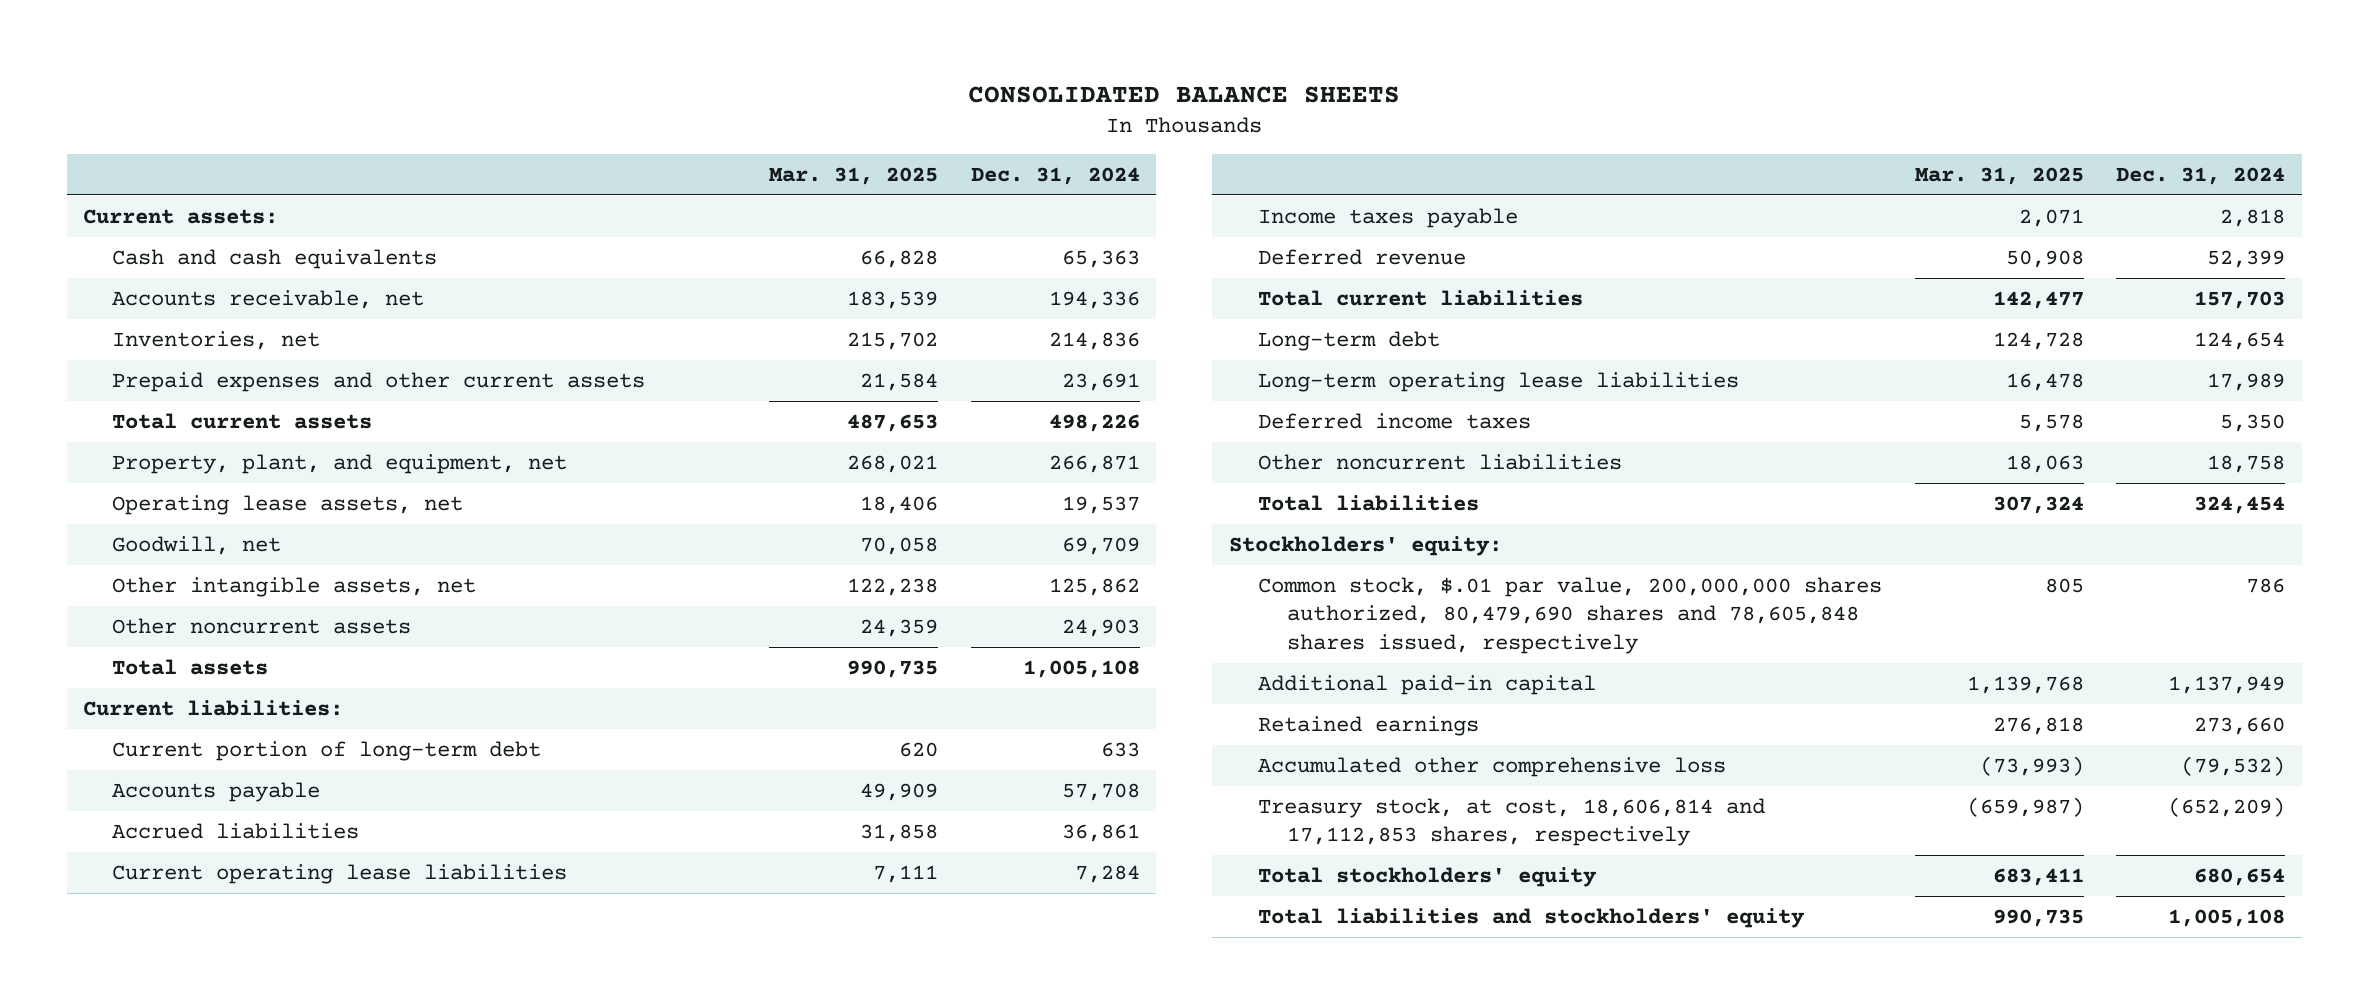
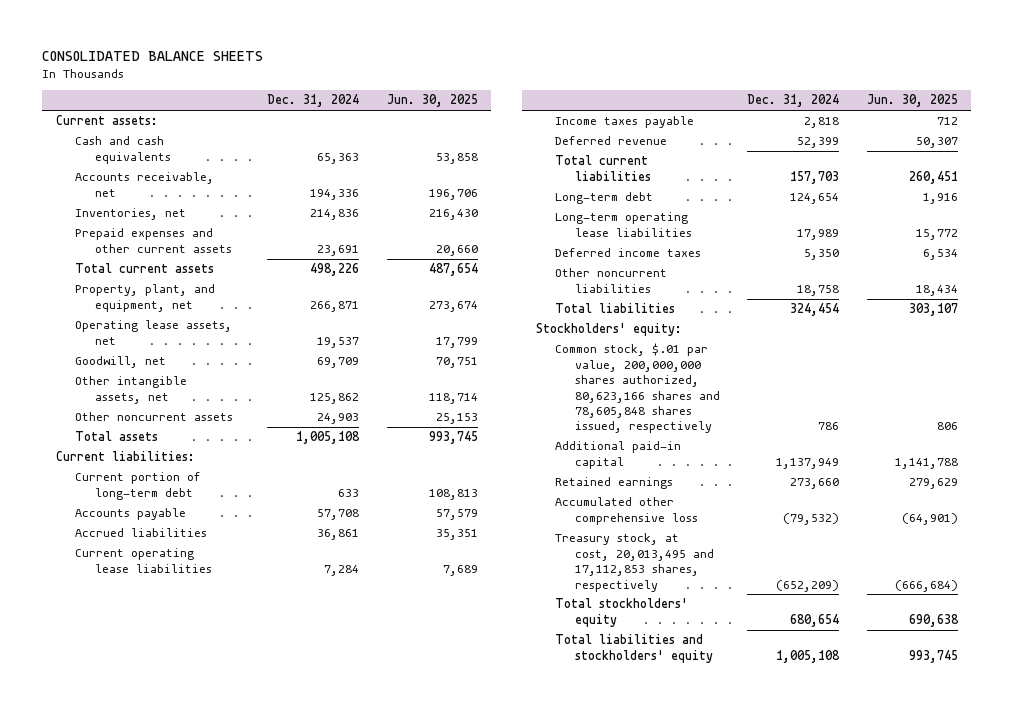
- | Mar. 31, 2025 | Dec. 31, 2024
+ | Dec. 31, 2024 | Jun. 30, 2025
- Common stock, $.01 par value, 200,000,000 shares authorized, 80,479,690 shares and 78,605,848 shares issued, respectively | 805 | 786
+ Common stock, $.01 par value, 200,000,000 shares authorized, 80,623,166 shares and 78,605,848 shares issued, respectively | 786 | 806
- Treasury stock, at cost, 18,606,814 and 17,112,853 shares, respectively | (659,987) | (652,209)
+ Treasury stock, at cost, 20,013,495 and 17,112,853 shares, respectively | (652,209) | (666,684)

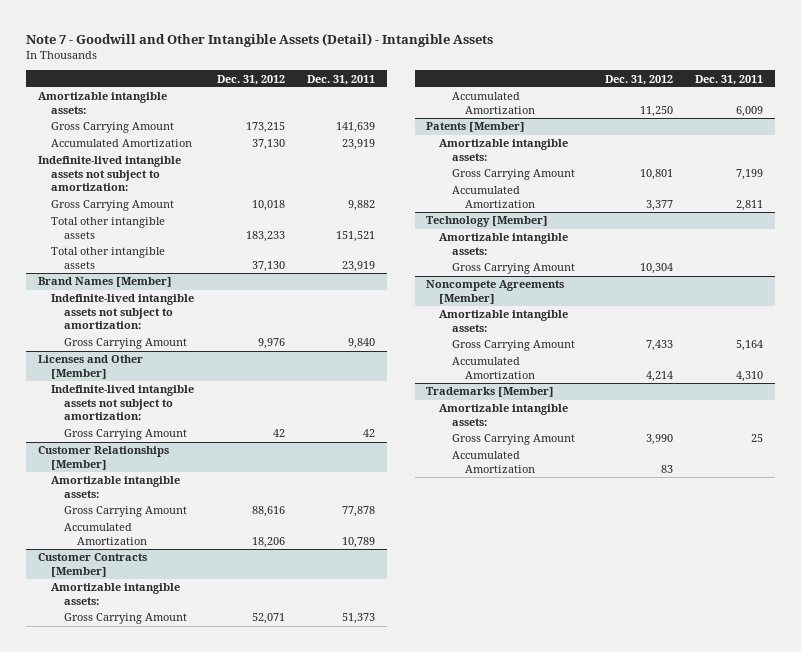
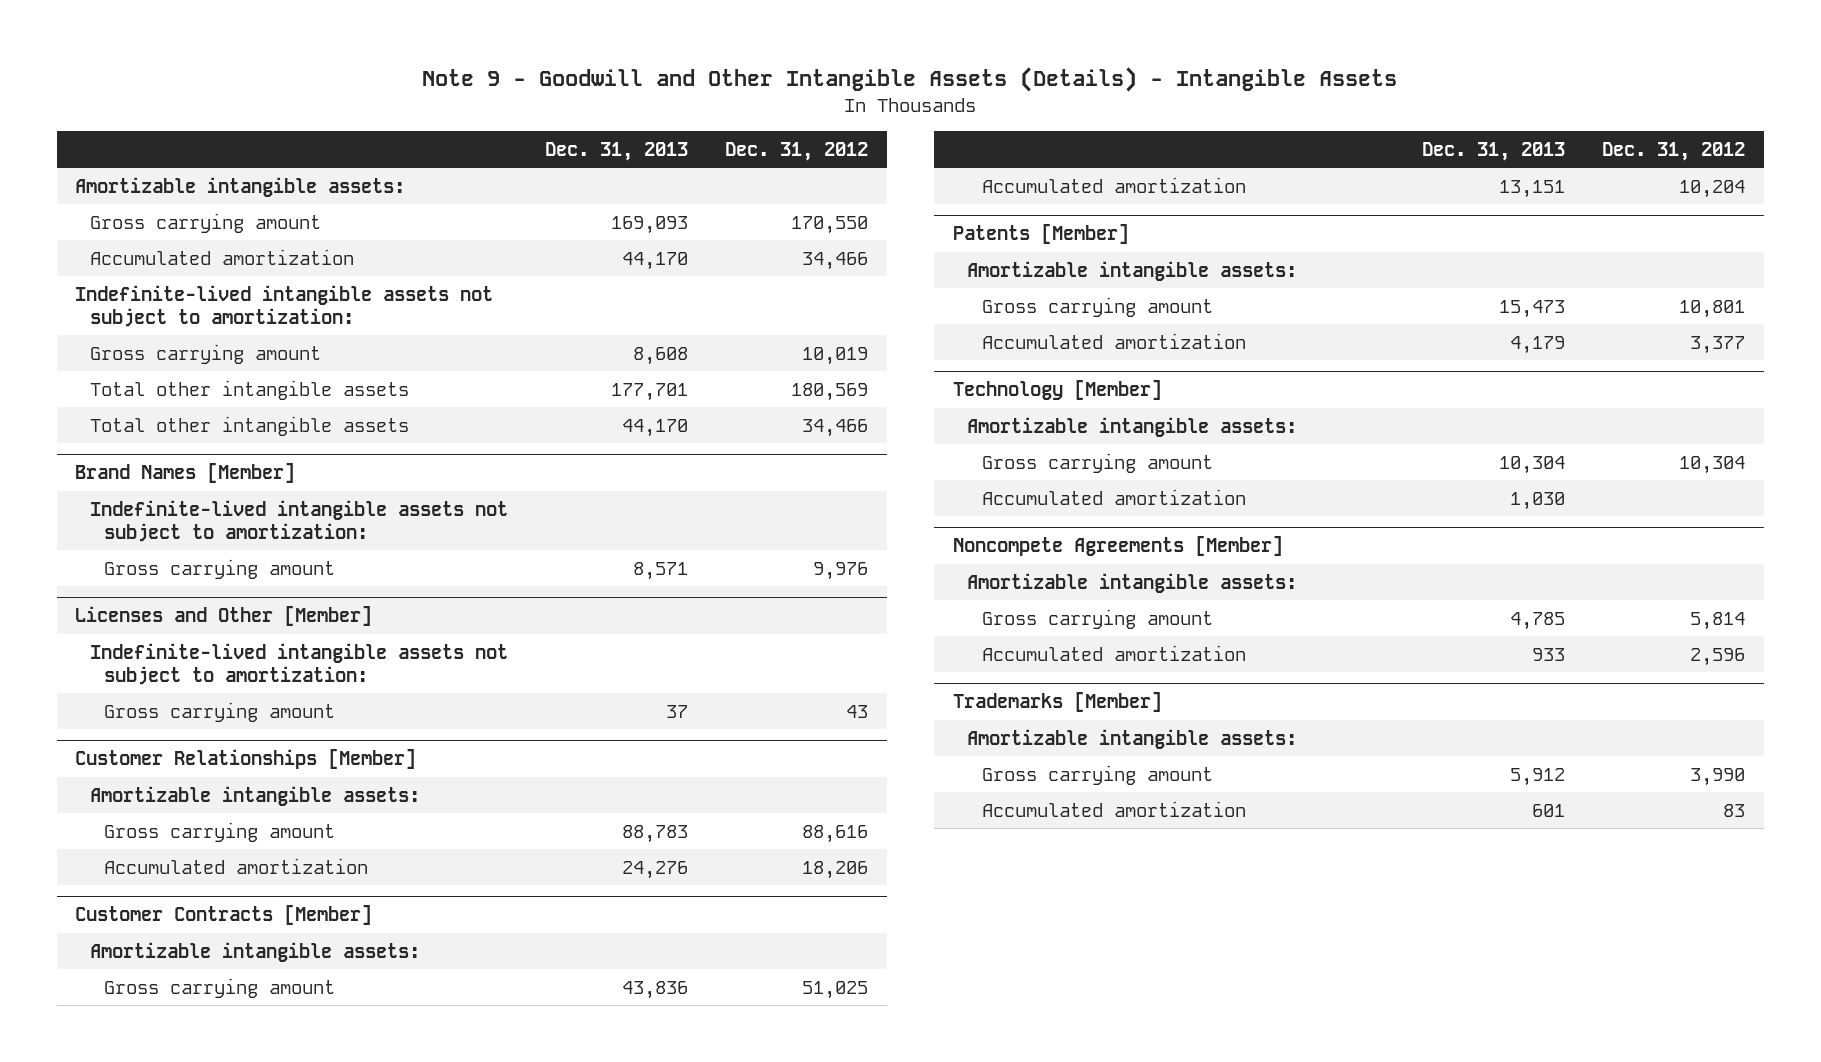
- Note 7 - Goodwill and Other Intangible Assets (Detail) - Intangible Assets
+ Note 9 - Goodwill and Other Intangible Assets (Details) - Intangible Assets
- | Dec. 31, 2012 | Dec. 31, 2011
+ | Dec. 31, 2013 | Dec. 31, 2012
- Gross Carrying Amount | 173,215 | 141,639
- Accumulated Amortization | 37,130 | 23,919
+ Gross carrying amount | 169,093 | 170,550
+ Accumulated amortization | 44,170 | 34,466
- Gross Carrying Amount | 10,018 | 9,882
- Total other intangible assets | 183,233 | 151,521
- Total other intangible assets | 37,130 | 23,919
+ Gross carrying amount | 8,608 | 10,019
+ Total other intangible assets | 177,701 | 180,569
+ Total other intangible assets | 44,170 | 34,466
@ Brand Names [Member]
- Gross Carrying Amount | 9,976 | 9,840
+ Gross carrying amount | 8,571 | 9,976
@ Licenses and Other [Member]
- Gross Carrying Amount | 42 | 42
+ Gross carrying amount | 37 | 43
@ Customer Relationships [Member]
- Gross Carrying Amount | 88,616 | 77,878
- Accumulated Amortization | 18,206 | 10,789
+ Gross carrying amount | 88,783 | 88,616
+ Accumulated amortization | 24,276 | 18,206
@ Customer Contracts [Member]
- Gross Carrying Amount | 52,071 | 51,373
- Accumulated Amortization | 11,250 | 6,009
+ Gross carrying amount | 43,836 | 51,025
+ Accumulated amortization | 13,151 | 10,204
@ Patents [Member]
- Gross Carrying Amount | 10,801 | 7,199
- Accumulated Amortization | 3,377 | 2,811
+ Gross carrying amount | 15,473 | 10,801
+ Accumulated amortization | 4,179 | 3,377
@ Technology [Member]
- Gross Carrying Amount | 10,304 |
+ Gross carrying amount | 10,304 | 10,304
+ Accumulated amortization | 1,030 |
@ Noncompete Agreements [Member]
- Gross Carrying Amount | 7,433 | 5,164
- Accumulated Amortization | 4,214 | 4,310
+ Gross carrying amount | 4,785 | 5,814
+ Accumulated amortization | 933 | 2,596
@ Trademarks [Member]
- Gross Carrying Amount | 3,990 | 25
- Accumulated Amortization | 83 |
+ Gross carrying amount | 5,912 | 3,990
+ Accumulated amortization | 601 | 83

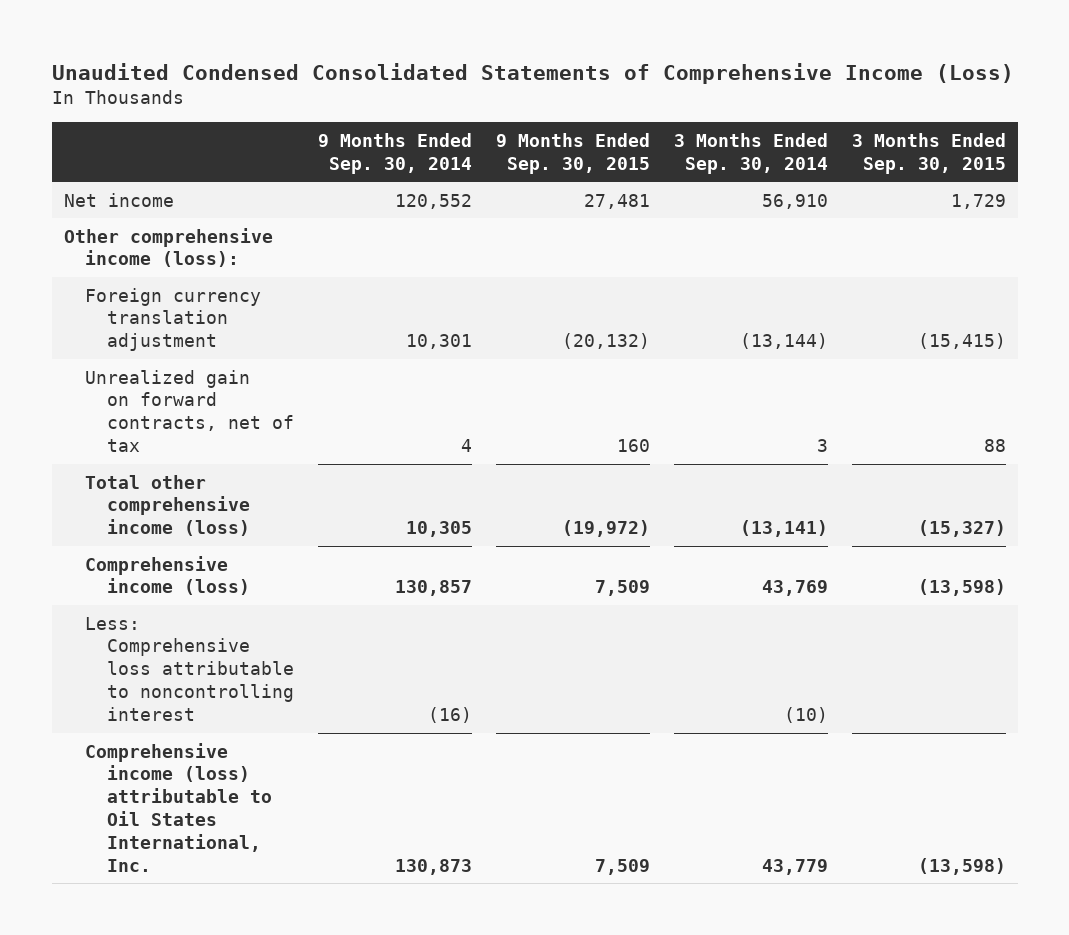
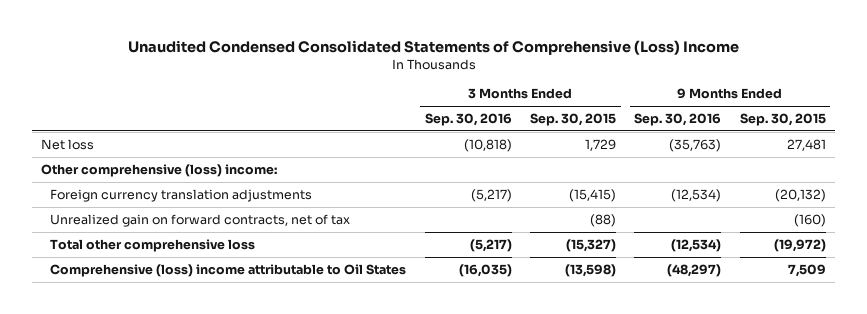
- Unaudited Condensed Consolidated Statements of Comprehensive Income (Loss)
+ Unaudited Condensed Consolidated Statements of Comprehensive (Loss) Income
- | 9 Months Ended Sep. 30, 2014 | 9 Months Ended Sep. 30, 2015 | 3 Months Ended Sep. 30, 2014 | 3 Months Ended Sep. 30, 2015
+ | 3 Months Ended Sep. 30, 2016 | 3 Months Ended Sep. 30, 2015 | 9 Months Ended Sep. 30, 2016 | 9 Months Ended Sep. 30, 2015
- Net income | 120,552 | 27,481 | 56,910 | 1,729
- Other comprehensive income (loss):
- Foreign currency translation adjustment | 10,301 | (20,132) | (13,144) | (15,415)
- Unrealized gain on forward contracts, net of tax | 4 | 160 | 3 | 88
- Total other comprehensive income (loss) | 10,305 | (19,972) | (13,141) | (15,327)
- Comprehensive income (loss) | 130,857 | 7,509 | 43,769 | (13,598)
- Less: Comprehensive loss attributable to noncontrolling interest | (16) | | (10) |
- Comprehensive income (loss) attributable to Oil States International, Inc. | 130,873 | 7,509 | 43,779 | (13,598)
+ Net loss | (10,818) | 1,729 | (35,763) | 27,481
+ Other comprehensive (loss) income:
+ Foreign currency translation adjustments | (5,217) | (15,415) | (12,534) | (20,132)
+ Unrealized gain on forward contracts, net of tax | | (88) | | (160)
+ Total other comprehensive loss | (5,217) | (15,327) | (12,534) | (19,972)
+ Comprehensive (loss) income attributable to Oil States | (16,035) | (13,598) | (48,297) | 7,509

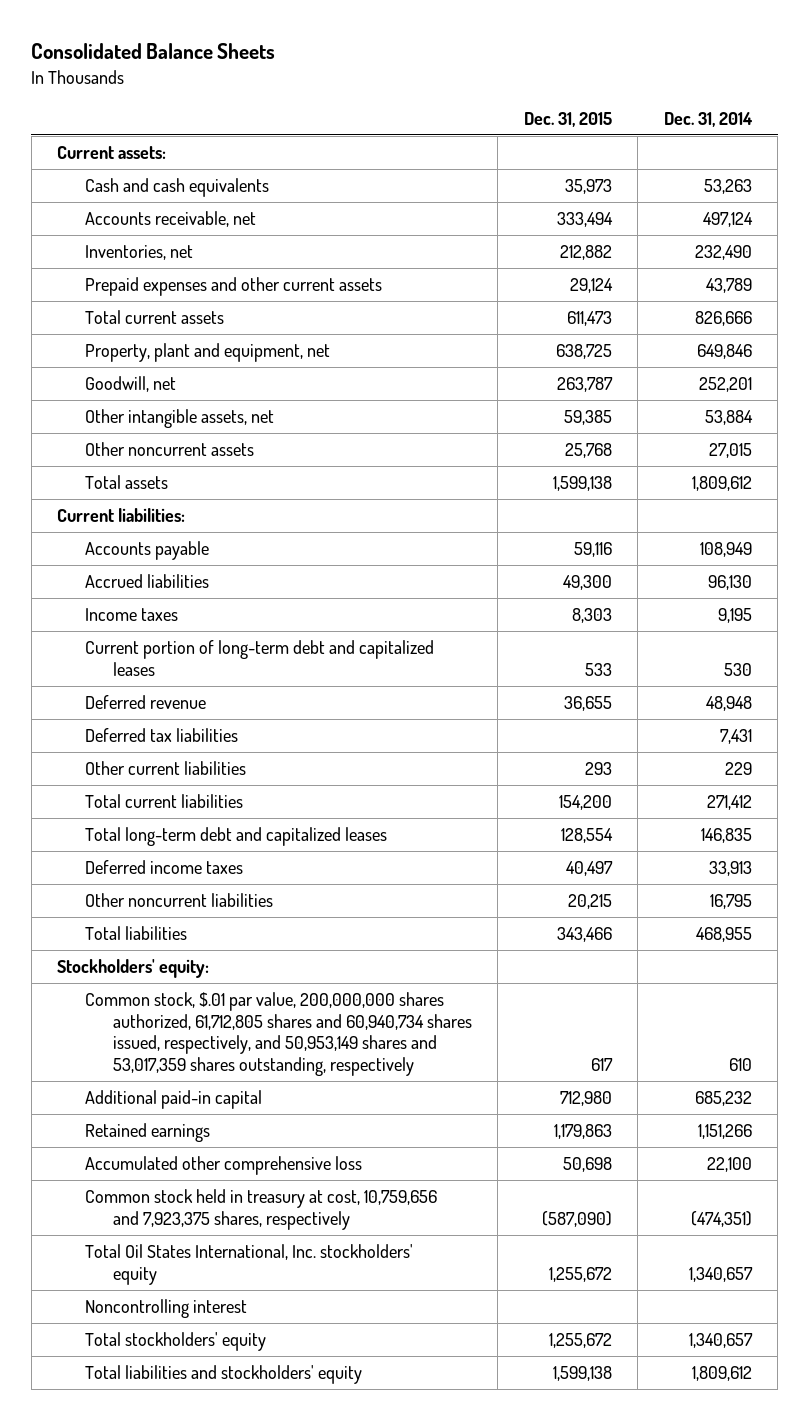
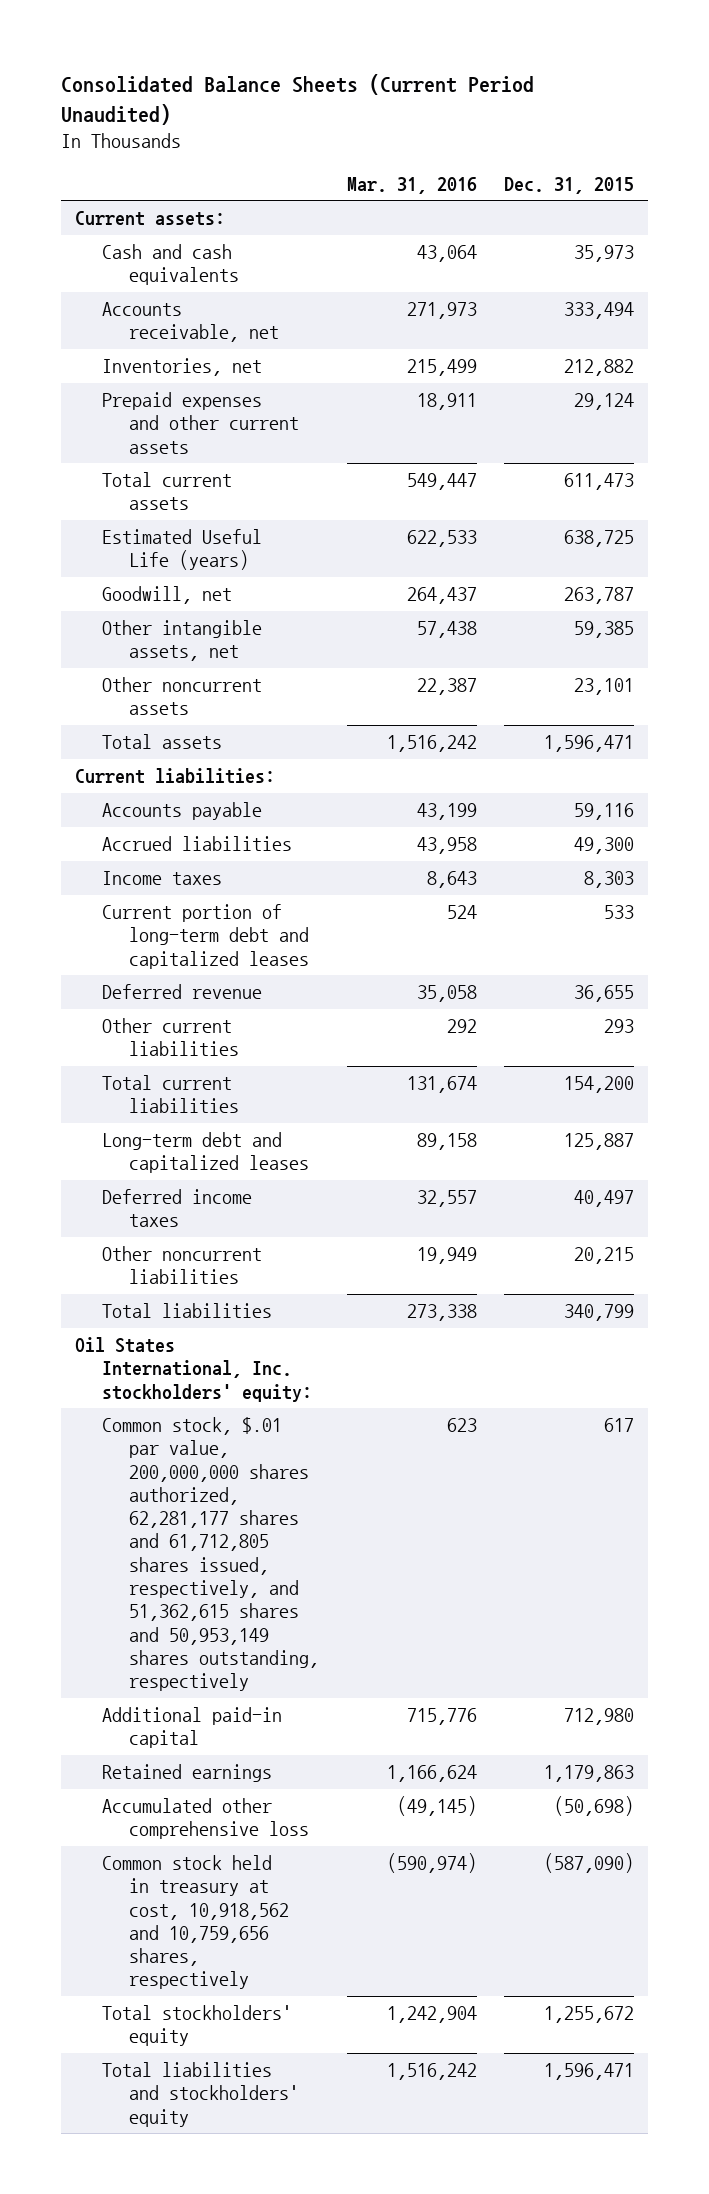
- Consolidated Balance Sheets
+ Consolidated Balance Sheets (Current Period Unaudited)
- | Dec. 31, 2015 | Dec. 31, 2014
+ | Mar. 31, 2016 | Dec. 31, 2015
- Property, plant and equipment, net | 638,725 | 649,846
+ Estimated Useful Life (years) | 622,533 | 638,725
- Other noncurrent assets | 25,768 | 27,015
- Total assets | 1,599,138 | 1,809,612
+ Other noncurrent assets | 22,387 | 23,101
+ Total assets | 1,516,242 | 1,596,471
- Deferred tax liabilities | | 7,431
- Total long-term debt and capitalized leases | 128,554 | 146,835
+ Long-term debt and capitalized leases | 89,158 | 125,887
- Total liabilities | 343,466 | 468,955
- Stockholders' equity:
- Common stock, $.01 par value, 200,000,000 shares authorized, 61,712,805 shares and 60,940,734 shares issued, respectively, and 50,953,149 shares and 53,017,359 shares outstanding, respectively | 617 | 610
+ Total liabilities | 273,338 | 340,799
+ Oil States International, Inc. stockholders' equity:
+ Common stock, $.01 par value, 200,000,000 shares authorized, 62,281,177 shares and 61,712,805 shares issued, respectively, and 51,362,615 shares and 50,953,149 shares outstanding, respectively | 623 | 617
- Accumulated other comprehensive loss | 50,698 | 22,100
- Common stock held in treasury at cost, 10,759,656 and 7,923,375 shares, respectively | (587,090) | (474,351)
- Total Oil States International, Inc. stockholders' equity | 1,255,672 | 1,340,657
- Noncontrolling interest
+ Accumulated other comprehensive loss | (49,145) | (50,698)
+ Common stock held in treasury at cost, 10,918,562 and 10,759,656 shares, respectively | (590,974) | (587,090)
- Total liabilities and stockholders' equity | 1,599,138 | 1,809,612
+ Total liabilities and stockholders' equity | 1,516,242 | 1,596,471

